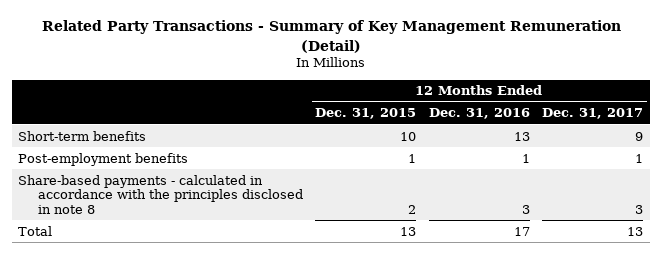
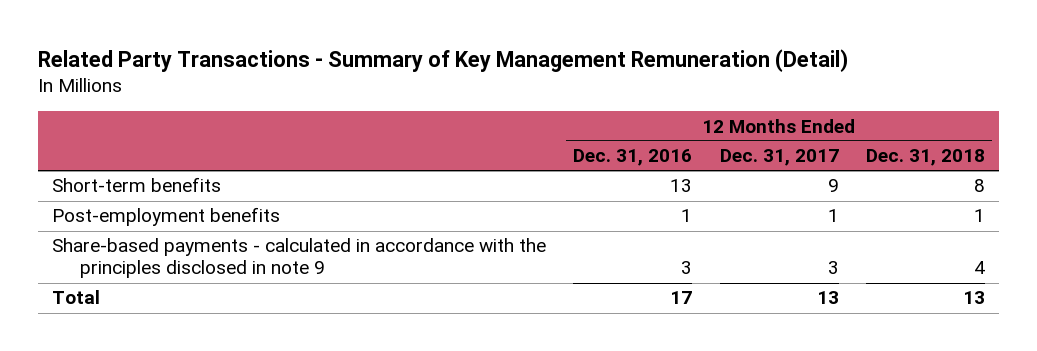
- | 12 Months Ended Dec. 31, 2015 | 12 Months Ended Dec. 31, 2016 | 12 Months Ended Dec. 31, 2017
+ | 12 Months Ended Dec. 31, 2016 | 12 Months Ended Dec. 31, 2017 | 12 Months Ended Dec. 31, 2018
- Share-based payments - calculated in accordance with the principles disclosed in note 8 | 2 | 3 | 3
+ Share-based payments - calculated in accordance with the principles disclosed in note 9 | 3 | 3 | 4

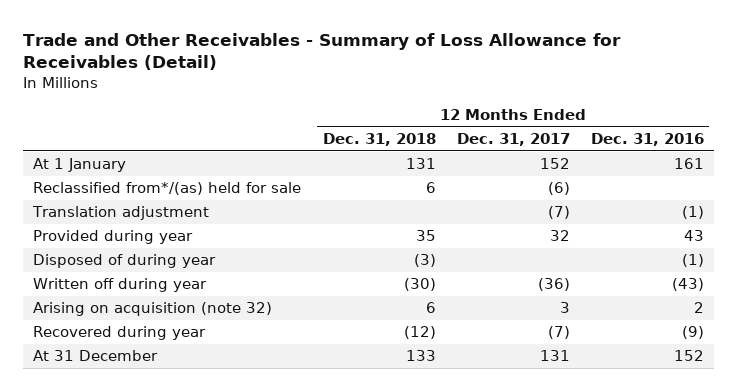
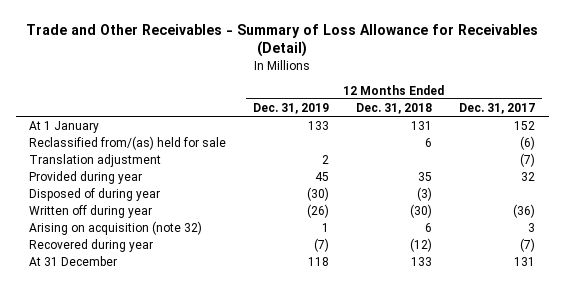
- | 12 Months Ended Dec. 31, 2018 | 12 Months Ended Dec. 31, 2017 | 12 Months Ended Dec. 31, 2016
+ | 12 Months Ended Dec. 31, 2019 | 12 Months Ended Dec. 31, 2018 | 12 Months Ended Dec. 31, 2017
- Reclassified from*/(as) held for sale | 6 | (6) |
+ Reclassified from/(as) held for sale | | 6 | (6)

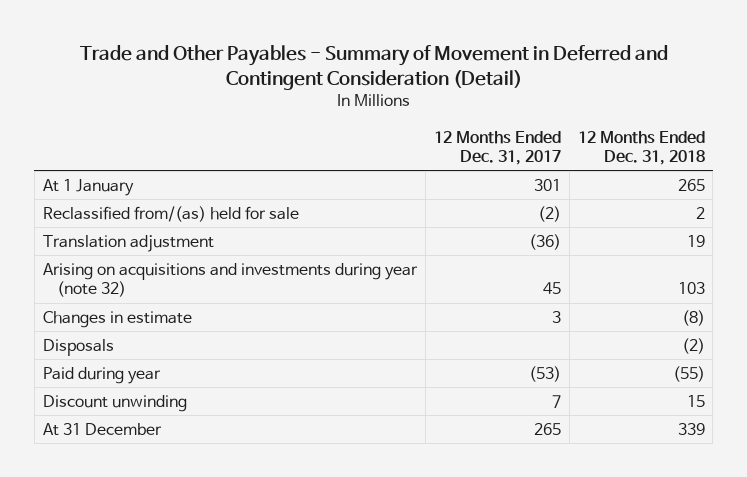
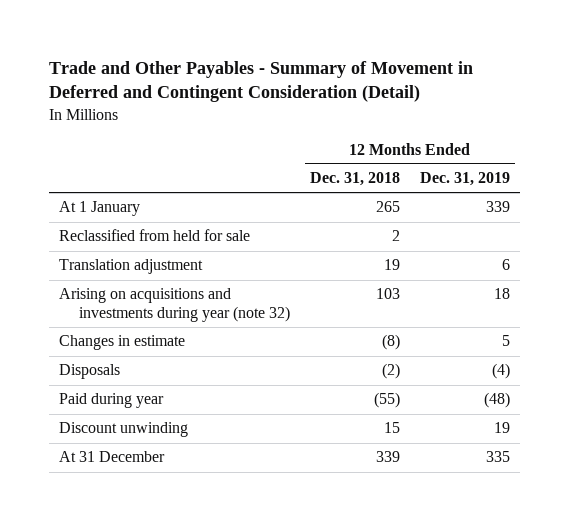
- | 12 Months Ended Dec. 31, 2017 | 12 Months Ended Dec. 31, 2018
+ | 12 Months Ended Dec. 31, 2018 | 12 Months Ended Dec. 31, 2019
- Reclassified from/(as) held for sale | (2) | 2
+ Reclassified from held for sale | 2 |

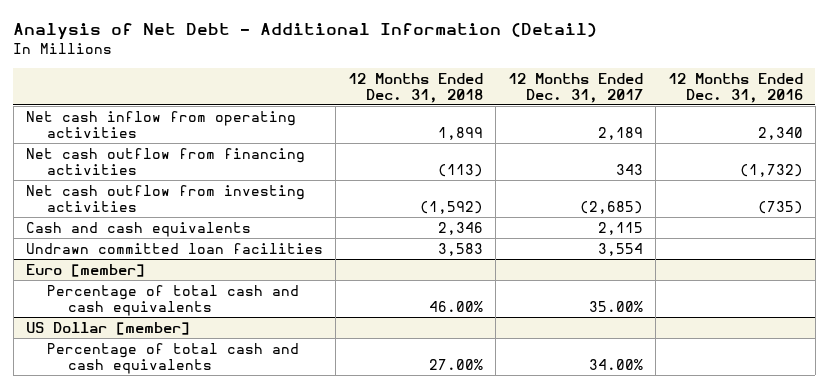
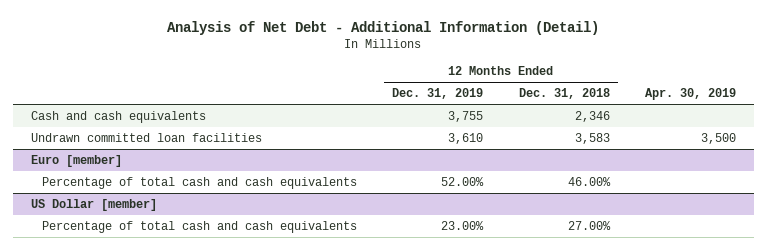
- | 12 Months Ended Dec. 31, 2018 | 12 Months Ended Dec. 31, 2017 | 12 Months Ended Dec. 31, 2016
+ | 12 Months Ended Dec. 31, 2019 | 12 Months Ended Dec. 31, 2018 | Apr. 30, 2019
- Net cash inflow from operating activities | 1,899 | 2,189 | 2,340
- Net cash outflow from financing activities | (113) | 343 | (1,732)
- Net cash outflow from investing activities | (1,592) | (2,685) | (735)

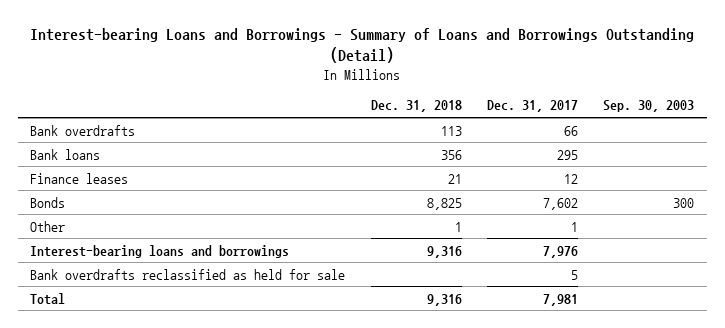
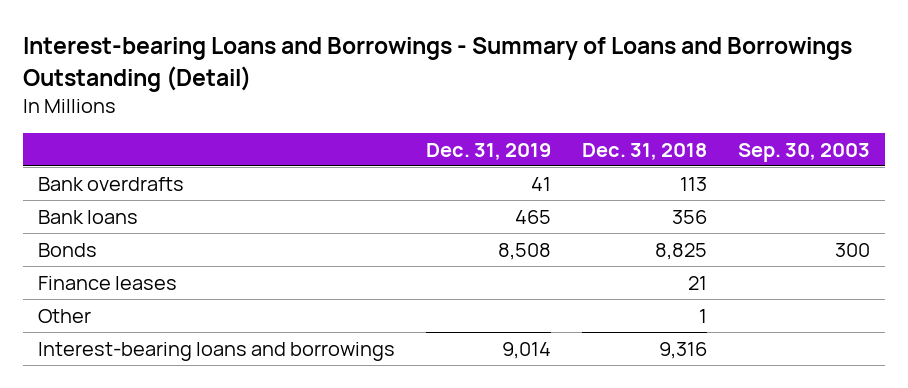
- | Dec. 31, 2018 | Dec. 31, 2017 | Sep. 30, 2003
+ | Dec. 31, 2019 | Dec. 31, 2018 | Sep. 30, 2003
moved down: Finance leases | | 21 |
- Bank overdrafts reclassified as held for sale | | 5 |
- Total | 9,316 | 7,981 |

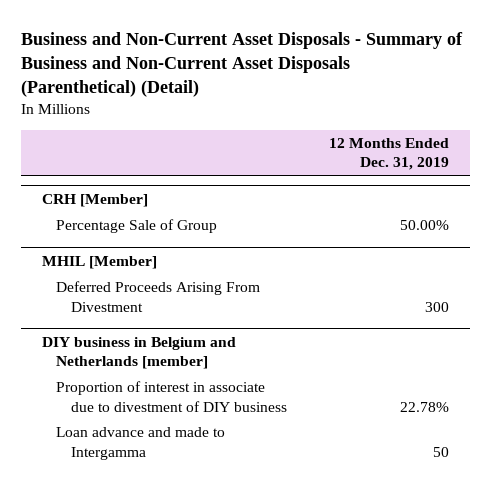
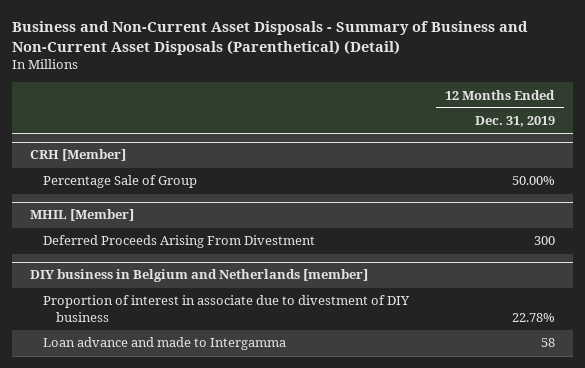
@ DIY business in Belgium and Netherlands [member]
- Loan advance and made to Intergamma | 50
+ Loan advance and made to Intergamma | 58

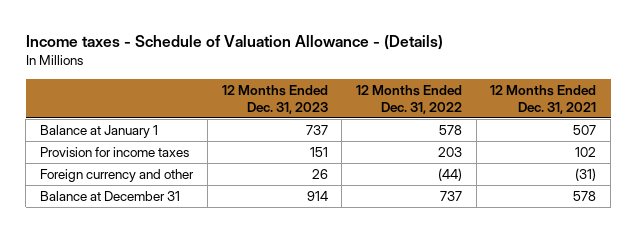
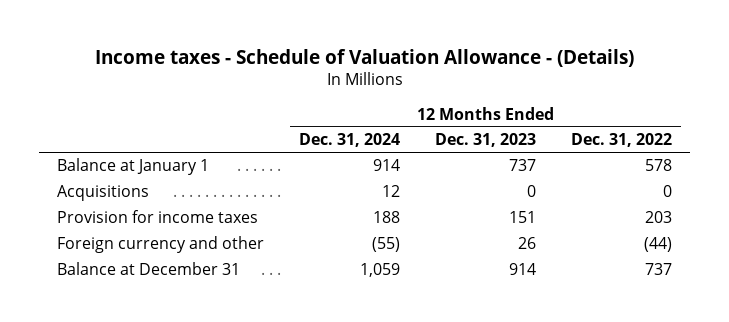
- | 12 Months Ended Dec. 31, 2023 | 12 Months Ended Dec. 31, 2022 | 12 Months Ended Dec. 31, 2021
+ | 12 Months Ended Dec. 31, 2024 | 12 Months Ended Dec. 31, 2023 | 12 Months Ended Dec. 31, 2022
+ Acquisitions | 12 | 0 | 0

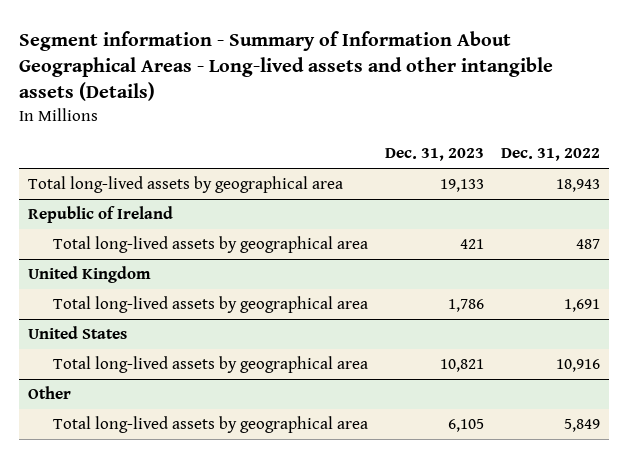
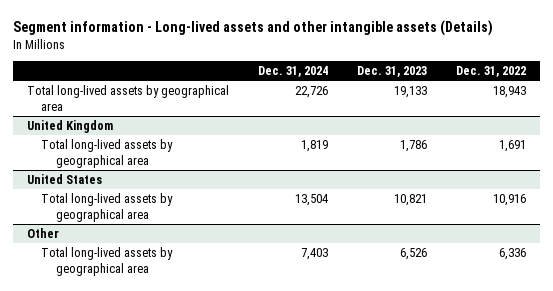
- Segment information - Summary of Information About Geographical Areas - Long-lived assets and other intangible assets (Details)
+ Segment information - Long-lived assets and other intangible assets (Details)
- | Dec. 31, 2023 | Dec. 31, 2022
+ | Dec. 31, 2024 | Dec. 31, 2023 | Dec. 31, 2022
- Republic of Ireland
- Total long-lived assets by geographical area | 421 | 487
@ Other
- Total long-lived assets by geographical area | 6,105 | 5,849
+ Total long-lived assets by geographical area | 7,403 | 6,526 | 6,336

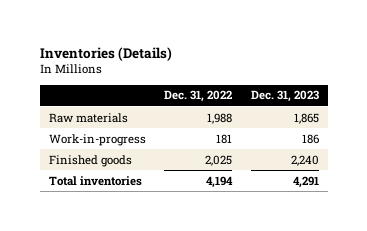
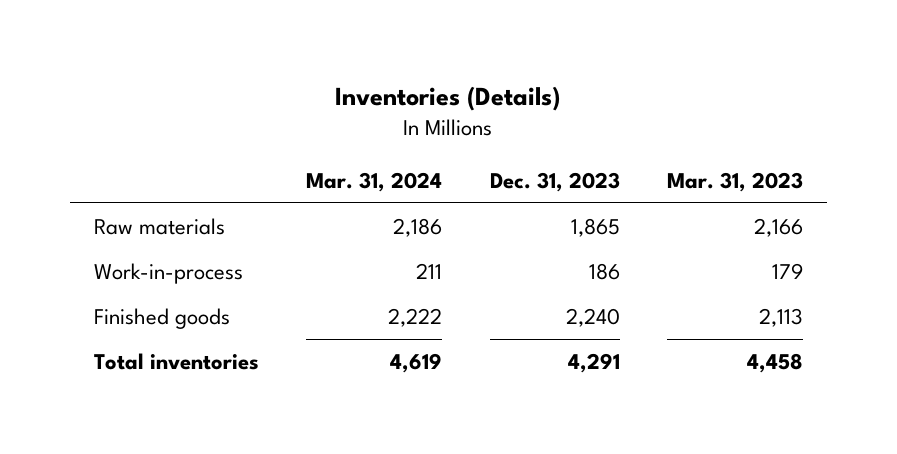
- | Dec. 31, 2022 | Dec. 31, 2023
+ | Mar. 31, 2024 | Dec. 31, 2023 | Mar. 31, 2023
- Work-in-progress | 181 | 186
+ Work-in-process | 211 | 186 | 179

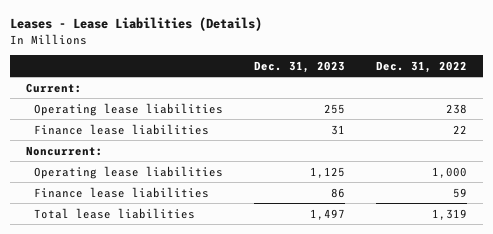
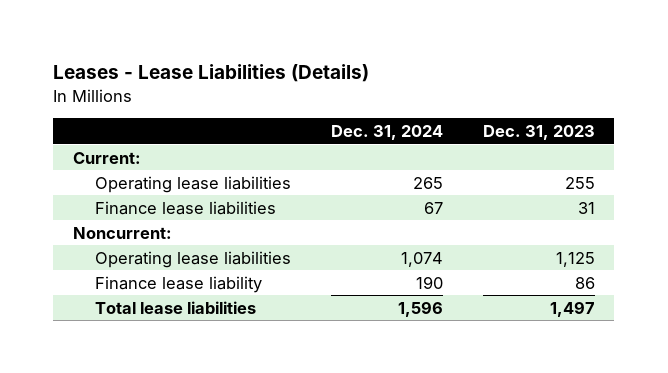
- | Dec. 31, 2023 | Dec. 31, 2022
+ | Dec. 31, 2024 | Dec. 31, 2023
- Finance lease liabilities | 86 | 59
+ Finance lease liability | 190 | 86

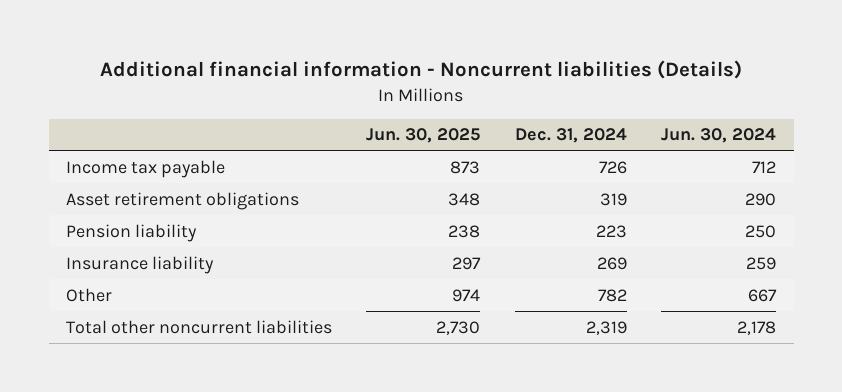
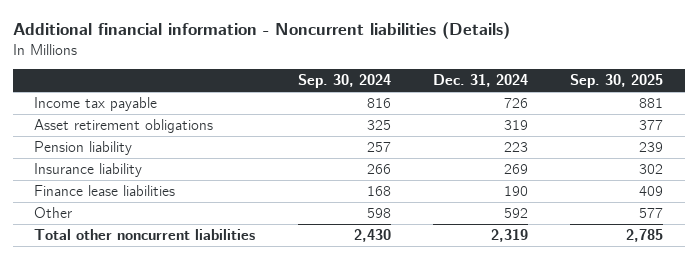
- | Jun. 30, 2025 | Dec. 31, 2024 | Jun. 30, 2024
+ | Sep. 30, 2024 | Dec. 31, 2024 | Sep. 30, 2025
- Other | 974 | 782 | 667
+ Finance lease liabilities | 168 | 190 | 409
+ Other | 598 | 592 | 577

